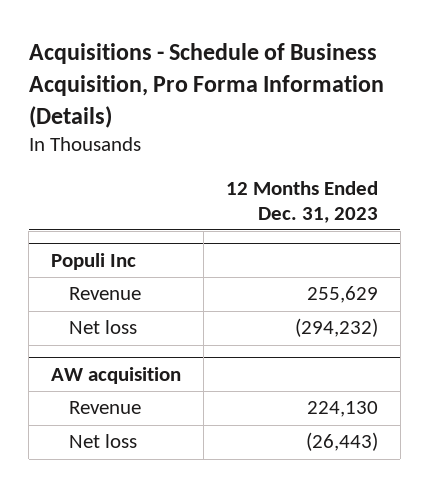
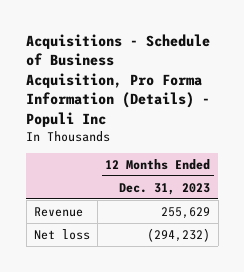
- Acquisitions - Schedule of Business Acquisition, Pro Forma Information (Details)
+ Acquisitions - Schedule of Business Acquisition, Pro Forma Information (Details) - Populi Inc
- Populi Inc
- AW acquisition
- Revenue | 224,130
- Net loss | (26,443)

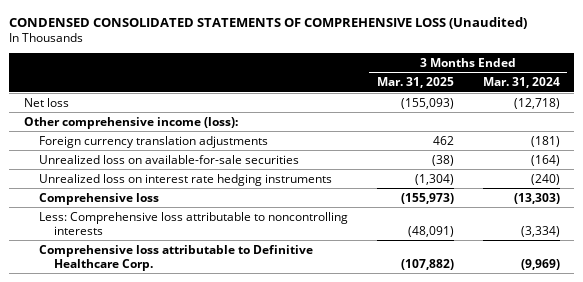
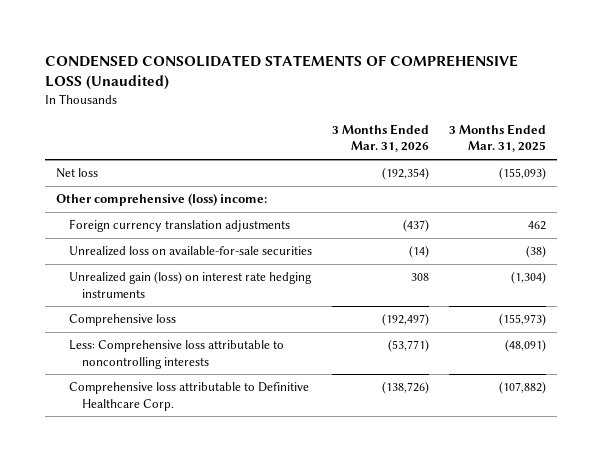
- | 3 Months Ended Mar. 31, 2025 | 3 Months Ended Mar. 31, 2024
+ | 3 Months Ended Mar. 31, 2026 | 3 Months Ended Mar. 31, 2025
- Other comprehensive income (loss):
+ Other comprehensive (loss) income:
- Unrealized loss on interest rate hedging instruments | (1,304) | (240)
+ Unrealized gain (loss) on interest rate hedging instruments | 308 | (1,304)

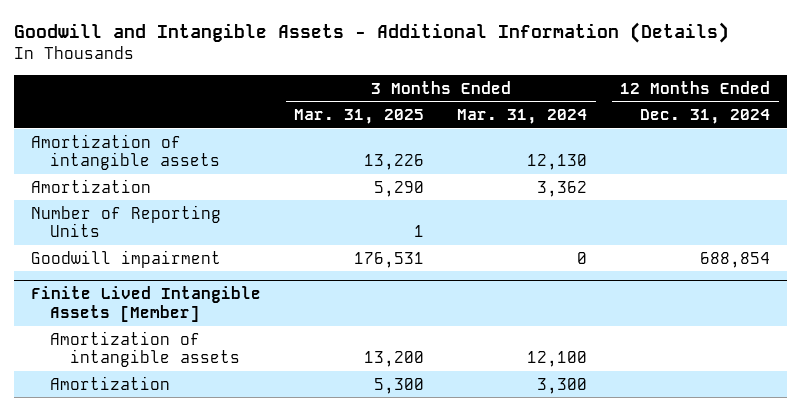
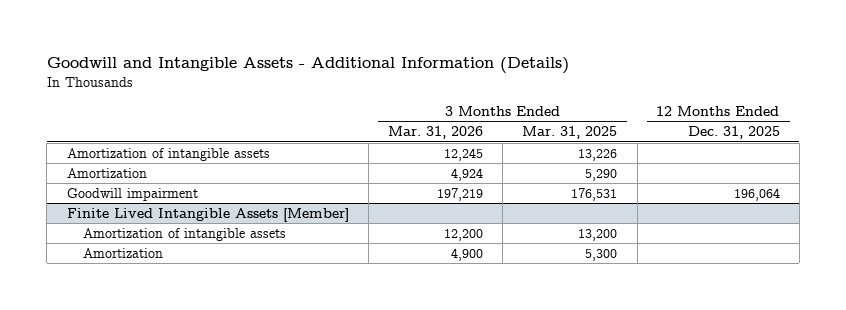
- | 3 Months Ended Mar. 31, 2025 | 3 Months Ended Mar. 31, 2024 | 12 Months Ended Dec. 31, 2024
+ | 3 Months Ended Mar. 31, 2026 | 3 Months Ended Mar. 31, 2025 | 12 Months Ended Dec. 31, 2025
- Number of Reporting Units | 1 | |

